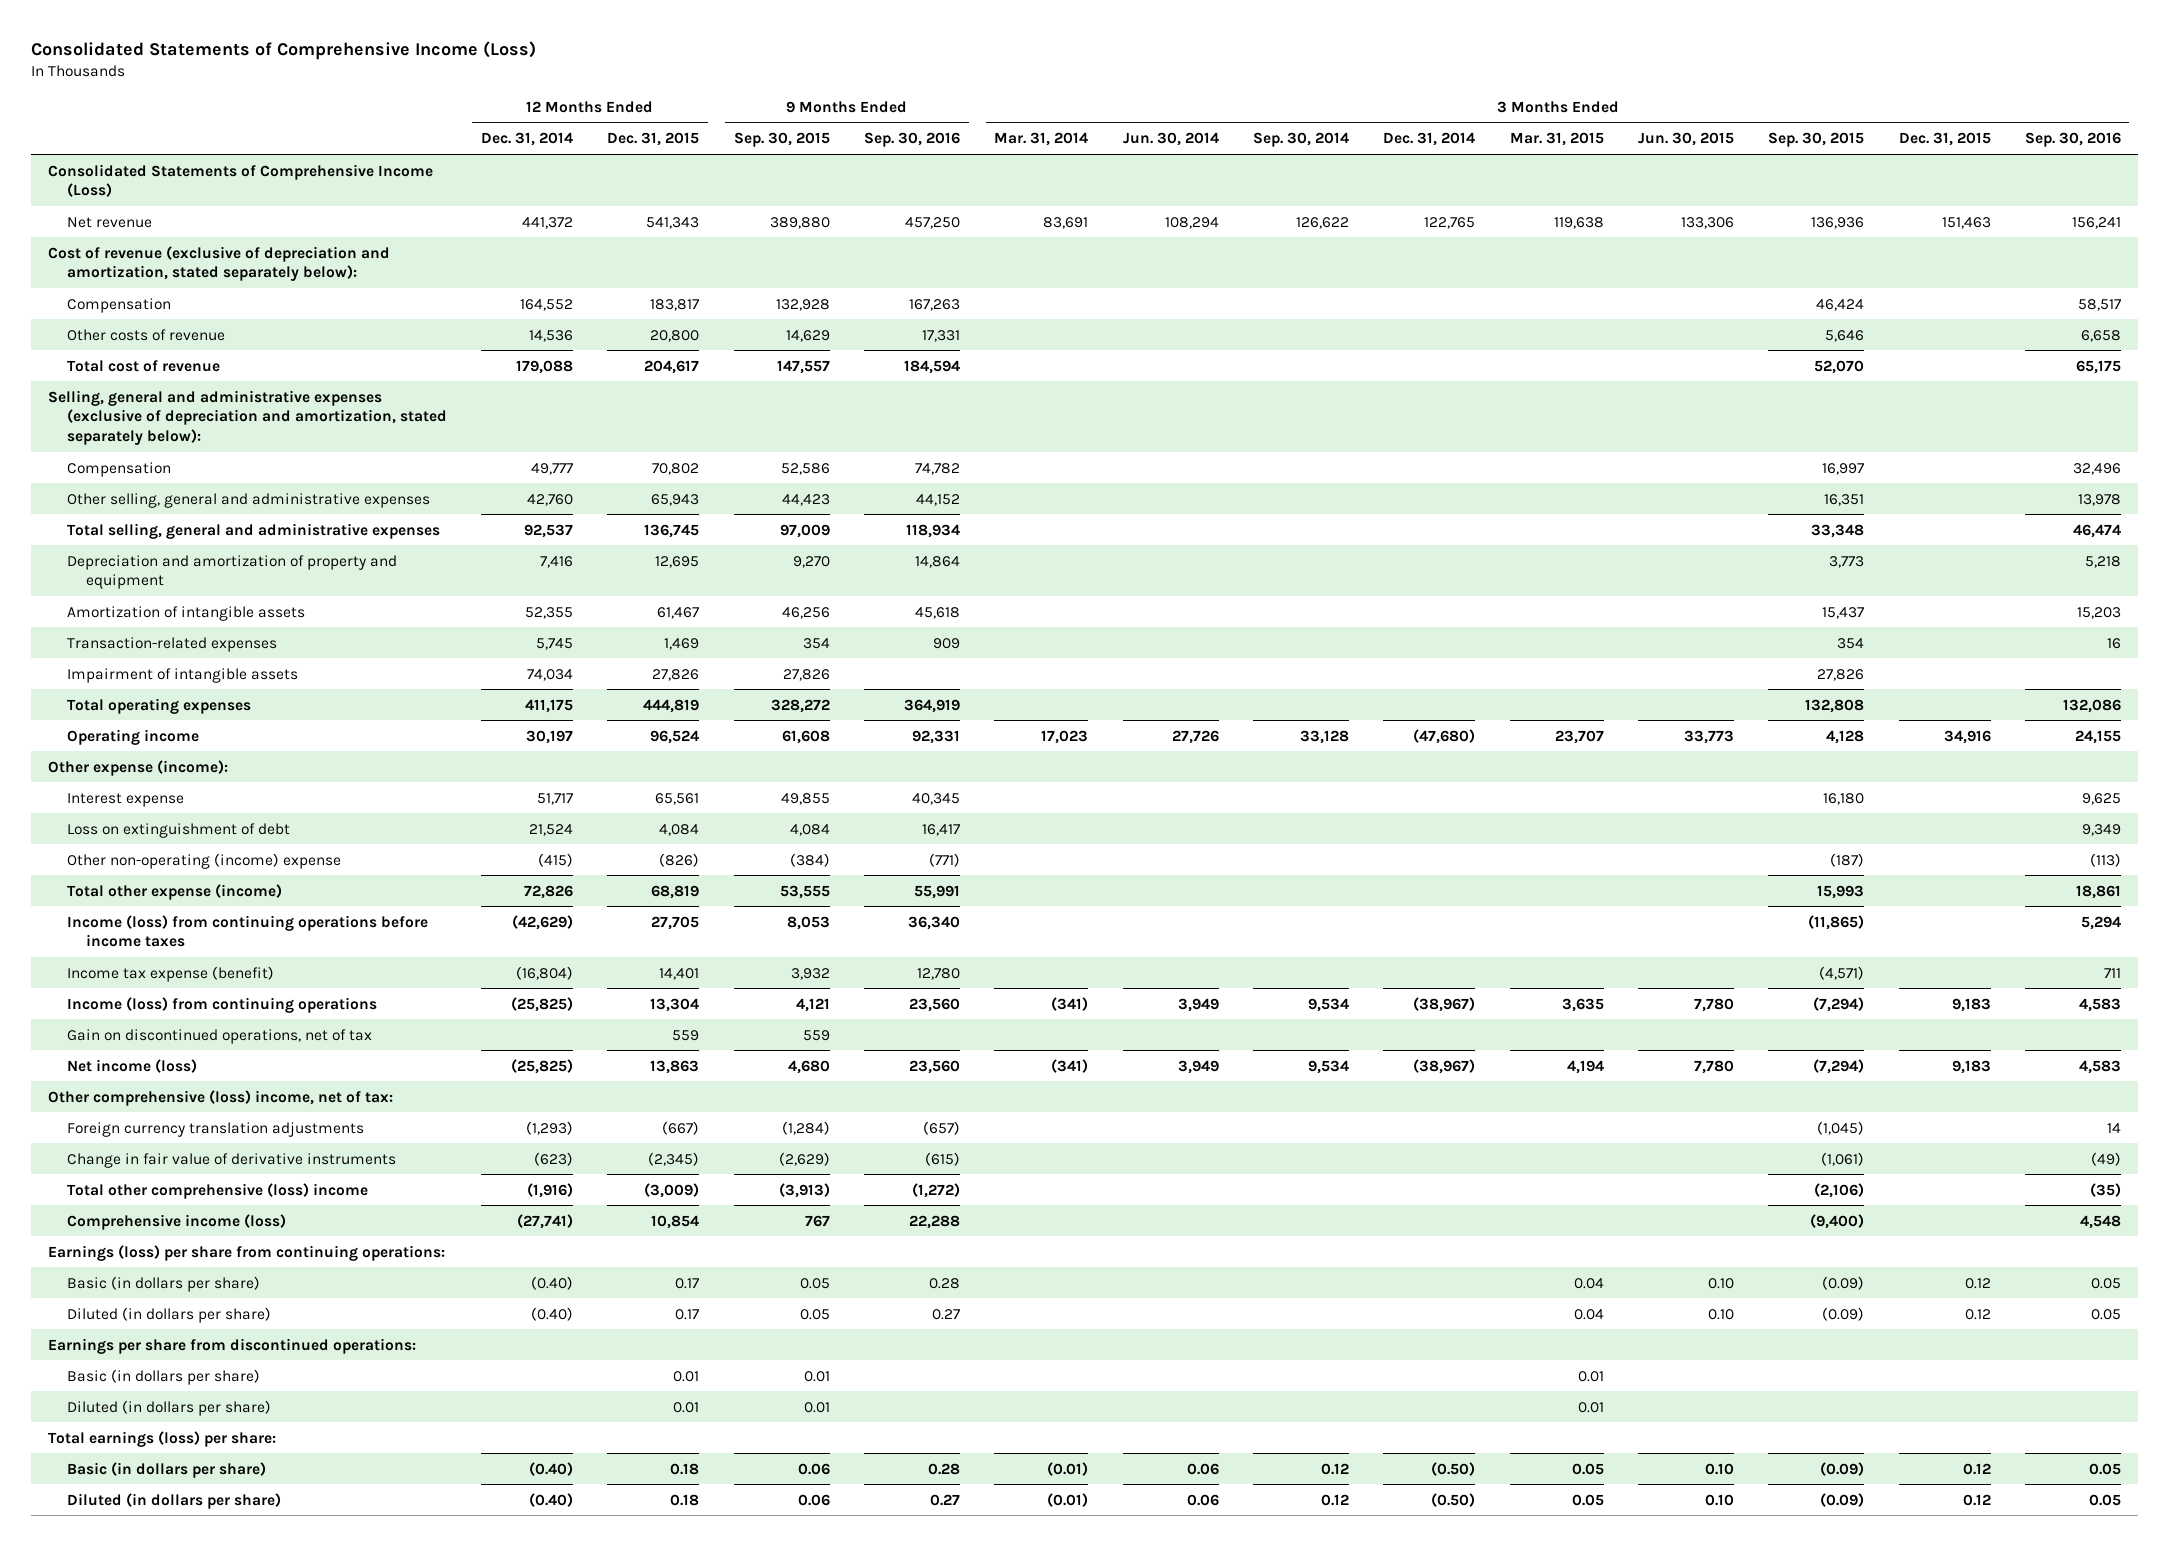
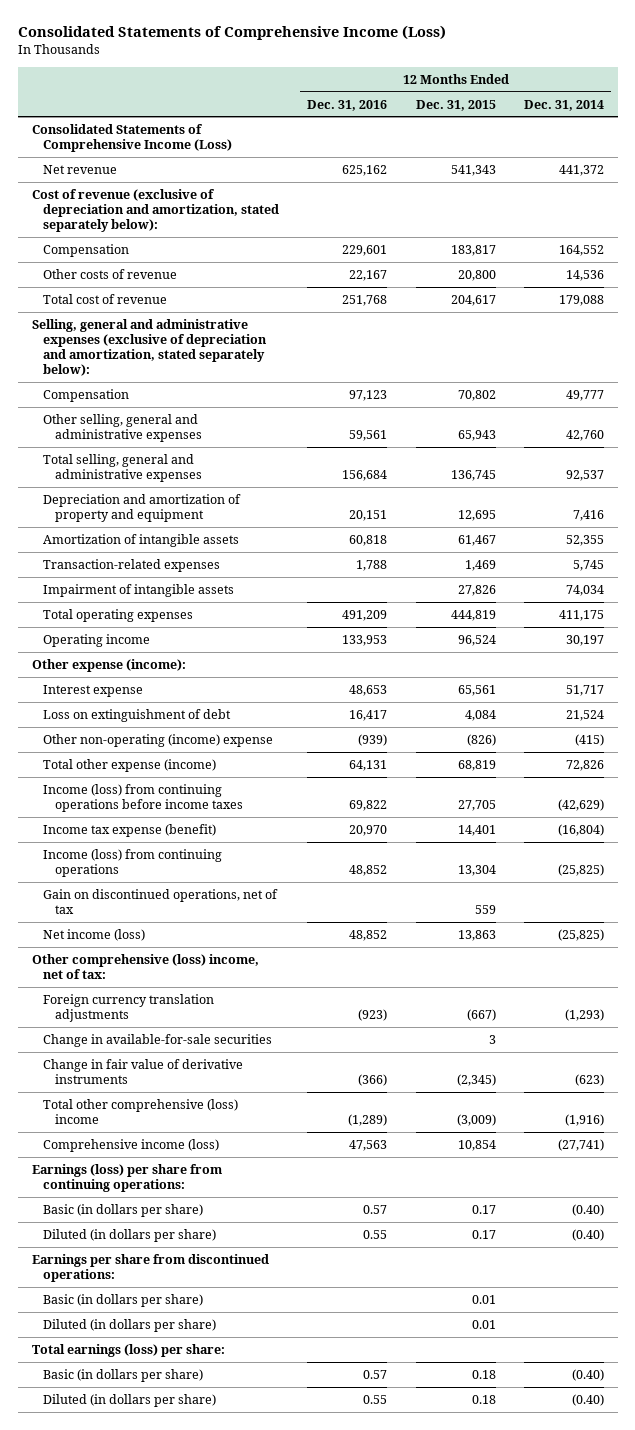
- | 12 Months Ended Dec. 31, 2014 | 12 Months Ended Dec. 31, 2015 | 9 Months Ended Sep. 30, 2015 | 9 Months Ended Sep. 30, 2016 | 3 Months Ended Mar. 31, 2014 | 3 Months Ended Jun. 30, 2014 | 3 Months Ended Sep. 30, 2014 | 3 Months Ended Dec. 31, 2014 | 3 Months Ended Mar. 31, 2015 | 3 Months Ended Jun. 30, 2015 | 3 Months Ended Sep. 30, 2015 | 3 Months Ended Dec. 31, 2015 | 3 Months Ended Sep. 30, 2016
+ | 12 Months Ended Dec. 31, 2016 | 12 Months Ended Dec. 31, 2015 | 12 Months Ended Dec. 31, 2014
+ Change in available-for-sale securities | | 3 |

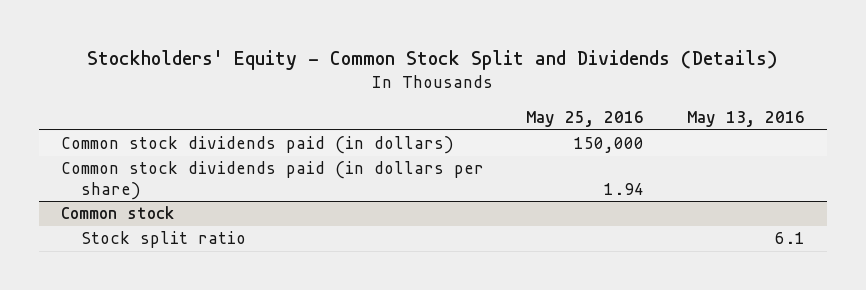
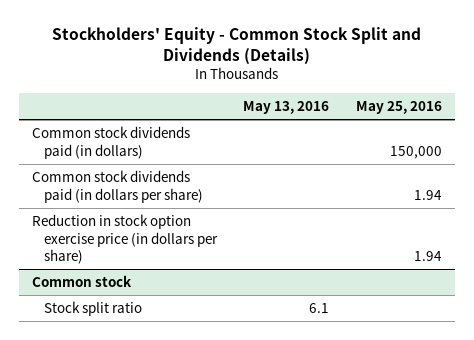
- | May 25, 2016 | May 13, 2016
+ | May 13, 2016 | May 25, 2016
+ Reduction in stock option exercise price (in dollars per share) | | 1.94

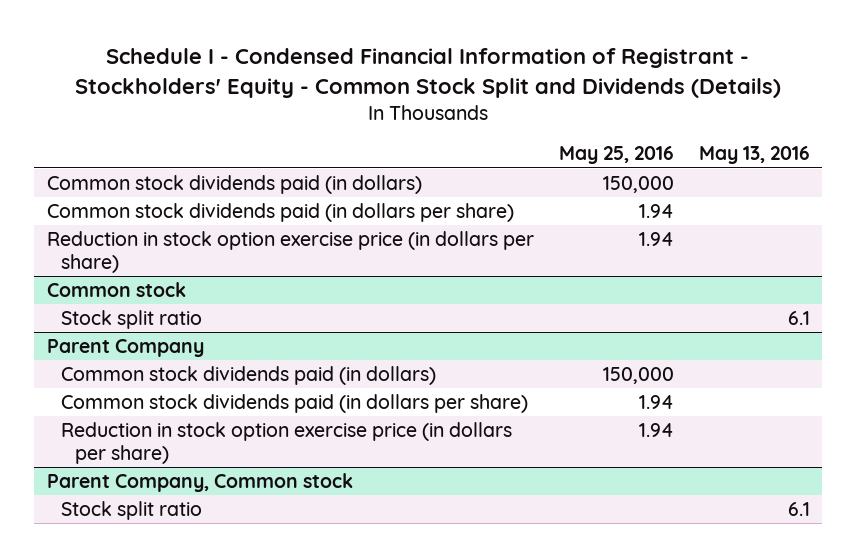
- Stockholders' Equity - Common Stock Split and Dividends (Details)
+ Schedule I - Condensed Financial Information of Registrant - Stockholders' Equity - Common Stock Split and Dividends (Details)
- | May 13, 2016 | May 25, 2016
+ | May 25, 2016 | May 13, 2016
+ Parent Company
+ Common stock dividends paid (in dollars) | 150,000 |
+ Common stock dividends paid (in dollars per share) | 1.94 |
+ Reduction in stock option exercise price (in dollars per share) | 1.94 |
+ Parent Company, Common stock
+ Stock split ratio | | 6.1

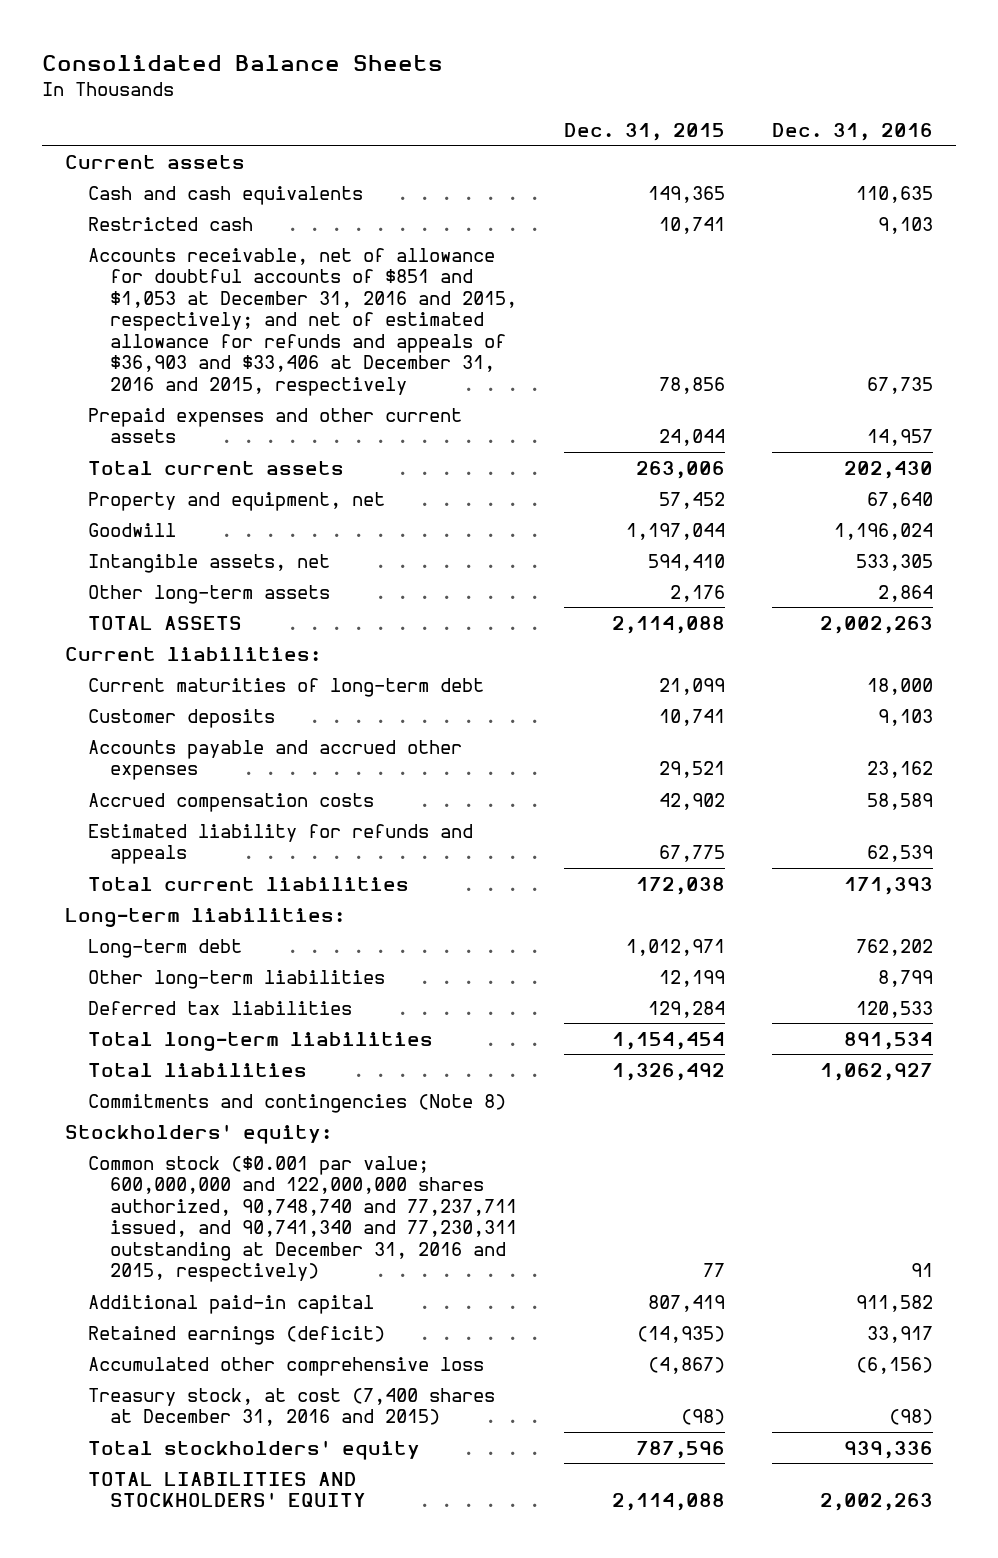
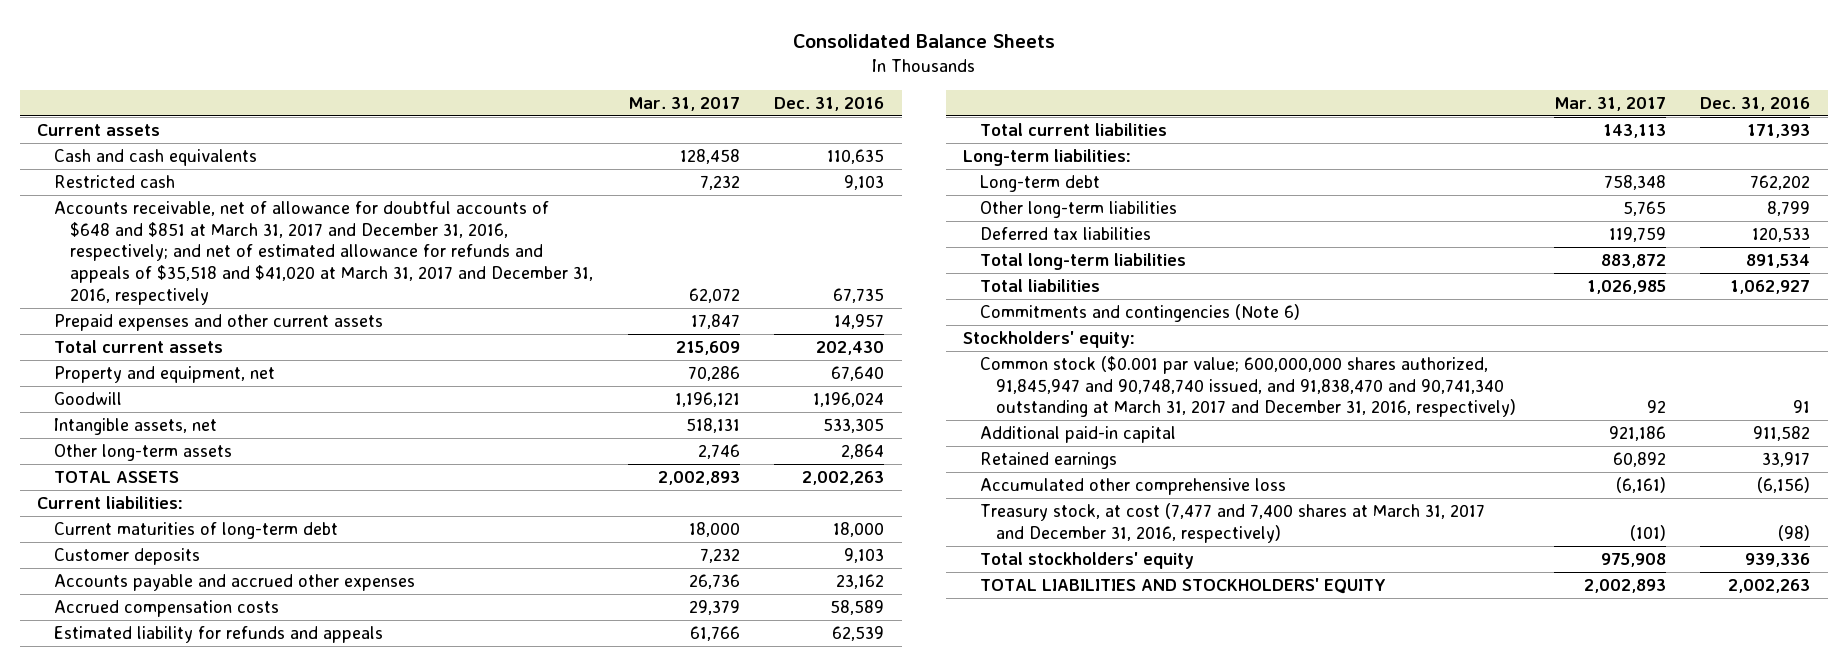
- | Dec. 31, 2015 | Dec. 31, 2016
+ | Mar. 31, 2017 | Dec. 31, 2016
- Accounts receivable, net of allowance for doubtful accounts of $851 and $1,053 at December 31, 2016 and 2015, respectively; and net of estimated allowance for refunds and appeals of $36,903 and $33,406 at December 31, 2016 and 2015, respectively | 78,856 | 67,735
+ Accounts receivable, net of allowance for doubtful accounts of $648 and $851 at March 31, 2017 and December 31, 2016, respectively; and net of estimated allowance for refunds and appeals of $35,518 and $41,020 at March 31, 2017 and December 31, 2016, respectively | 62,072 | 67,735
- Commitments and contingencies (Note 8)
+ Commitments and contingencies (Note 6)
- Common stock ($0.001 par value; 600,000,000 and 122,000,000 shares authorized, 90,748,740 and 77,237,711 issued, and 90,741,340 and 77,230,311 outstanding at December 31, 2016 and 2015, respectively) | 77 | 91
+ Common stock ($0.001 par value; 600,000,000 shares authorized, 91,845,947 and 90,748,740 issued, and 91,838,470 and 90,741,340 outstanding at March 31, 2017 and December 31, 2016, respectively) | 92 | 91
- Retained earnings (deficit) | (14,935) | 33,917
+ Retained earnings | 60,892 | 33,917
- Treasury stock, at cost (7,400 shares at December 31, 2016 and 2015) | (98) | (98)
+ Treasury stock, at cost (7,477 and 7,400 shares at March 31, 2017 and December 31, 2016, respectively) | (101) | (98)

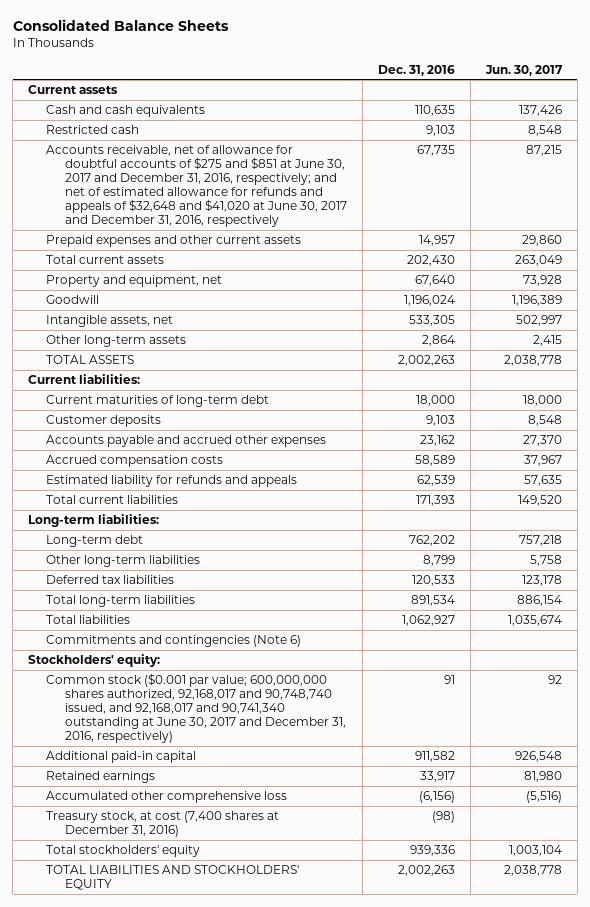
- | Mar. 31, 2017 | Dec. 31, 2016
+ | Dec. 31, 2016 | Jun. 30, 2017
- Accounts receivable, net of allowance for doubtful accounts of $648 and $851 at March 31, 2017 and December 31, 2016, respectively; and net of estimated allowance for refunds and appeals of $35,518 and $41,020 at March 31, 2017 and December 31, 2016, respectively | 62,072 | 67,735
+ Accounts receivable, net of allowance for doubtful accounts of $275 and $851 at June 30, 2017 and December 31, 2016, respectively; and net of estimated allowance for refunds and appeals of $32,648 and $41,020 at June 30, 2017 and December 31, 2016, respectively | 67,735 | 87,215
- Common stock ($0.001 par value; 600,000,000 shares authorized, 91,845,947 and 90,748,740 issued, and 91,838,470 and 90,741,340 outstanding at March 31, 2017 and December 31, 2016, respectively) | 92 | 91
+ Common stock ($0.001 par value; 600,000,000 shares authorized, 92,168,017 and 90,748,740 issued, and 92,168,017 and 90,741,340 outstanding at June 30, 2017 and December 31, 2016, respectively) | 91 | 92
- Treasury stock, at cost (7,477 and 7,400 shares at March 31, 2017 and December 31, 2016, respectively) | (101) | (98)
+ Treasury stock, at cost (7,400 shares at December 31, 2016) | (98) |

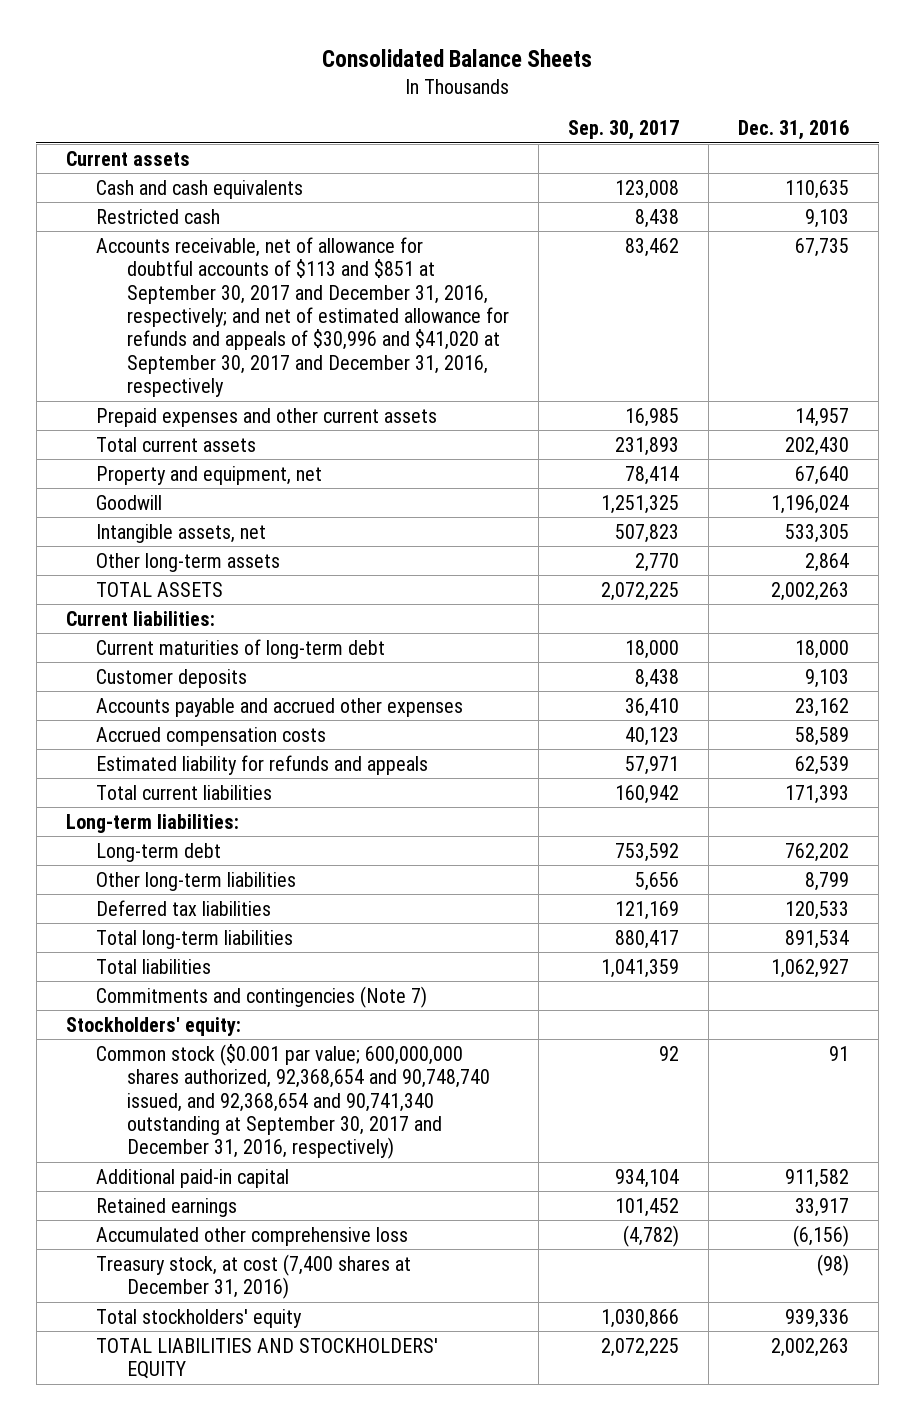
- | Dec. 31, 2016 | Jun. 30, 2017
+ | Sep. 30, 2017 | Dec. 31, 2016
- Accounts receivable, net of allowance for doubtful accounts of $275 and $851 at June 30, 2017 and December 31, 2016, respectively; and net of estimated allowance for refunds and appeals of $32,648 and $41,020 at June 30, 2017 and December 31, 2016, respectively | 67,735 | 87,215
+ Accounts receivable, net of allowance for doubtful accounts of $113 and $851 at September 30, 2017 and December 31, 2016, respectively; and net of estimated allowance for refunds and appeals of $30,996 and $41,020 at September 30, 2017 and December 31, 2016, respectively | 83,462 | 67,735
- Commitments and contingencies (Note 6)
+ Commitments and contingencies (Note 7)
- Common stock ($0.001 par value; 600,000,000 shares authorized, 92,168,017 and 90,748,740 issued, and 92,168,017 and 90,741,340 outstanding at June 30, 2017 and December 31, 2016, respectively) | 91 | 92
+ Common stock ($0.001 par value; 600,000,000 shares authorized, 92,368,654 and 90,748,740 issued, and 92,368,654 and 90,741,340 outstanding at September 30, 2017 and December 31, 2016, respectively) | 92 | 91

